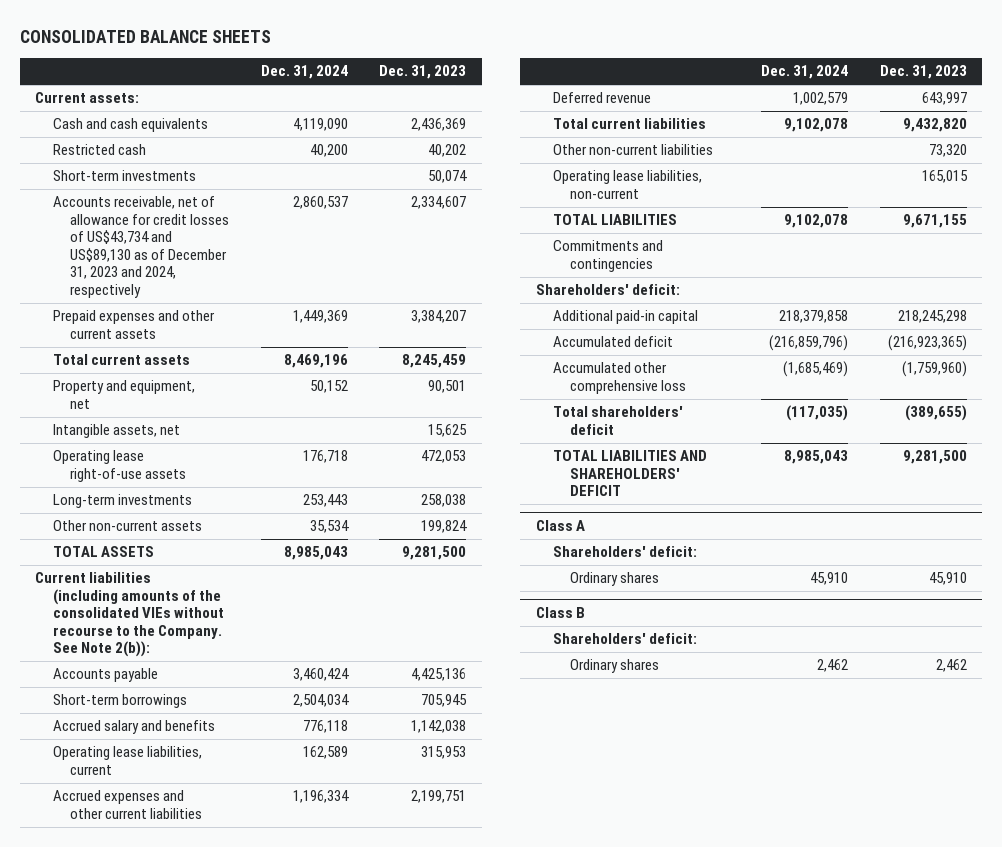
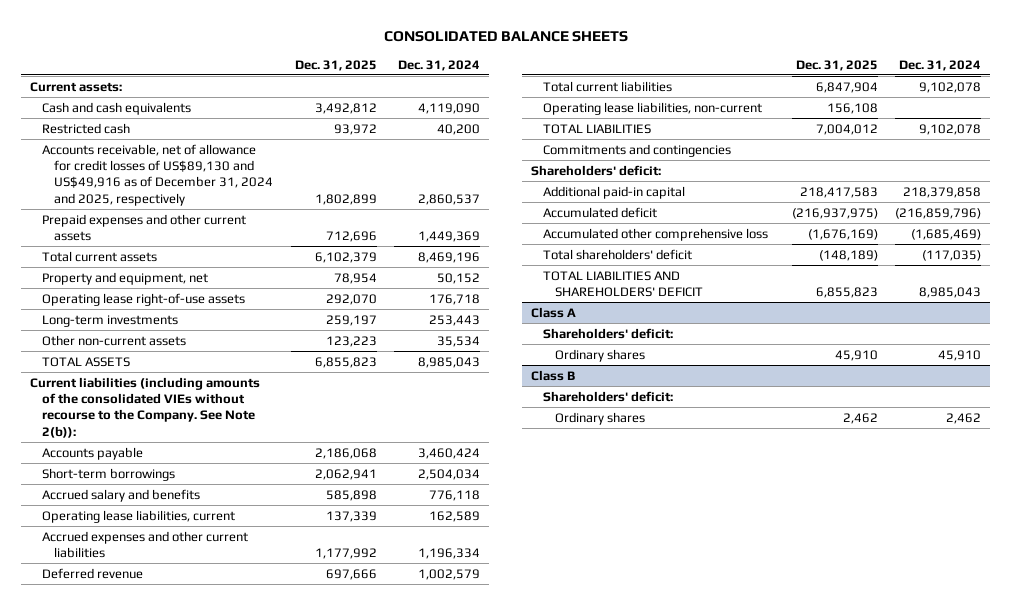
- | Dec. 31, 2024 | Dec. 31, 2023
+ | Dec. 31, 2025 | Dec. 31, 2024
- Short-term investments | | 50,074
- Accounts receivable, net of allowance for credit losses of US$43,734 and US$89,130 as of December 31, 2023 and 2024, respectively | 2,860,537 | 2,334,607
+ Accounts receivable, net of allowance for credit losses of US$89,130 and US$49,916 as of December 31, 2024 and 2025, respectively | 1,802,899 | 2,860,537
- Intangible assets, net | | 15,625
- Other non-current liabilities | | 73,320

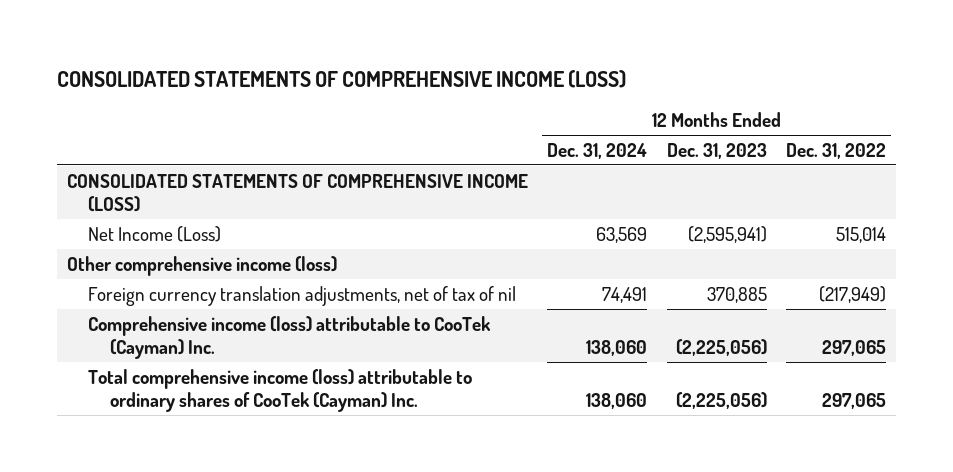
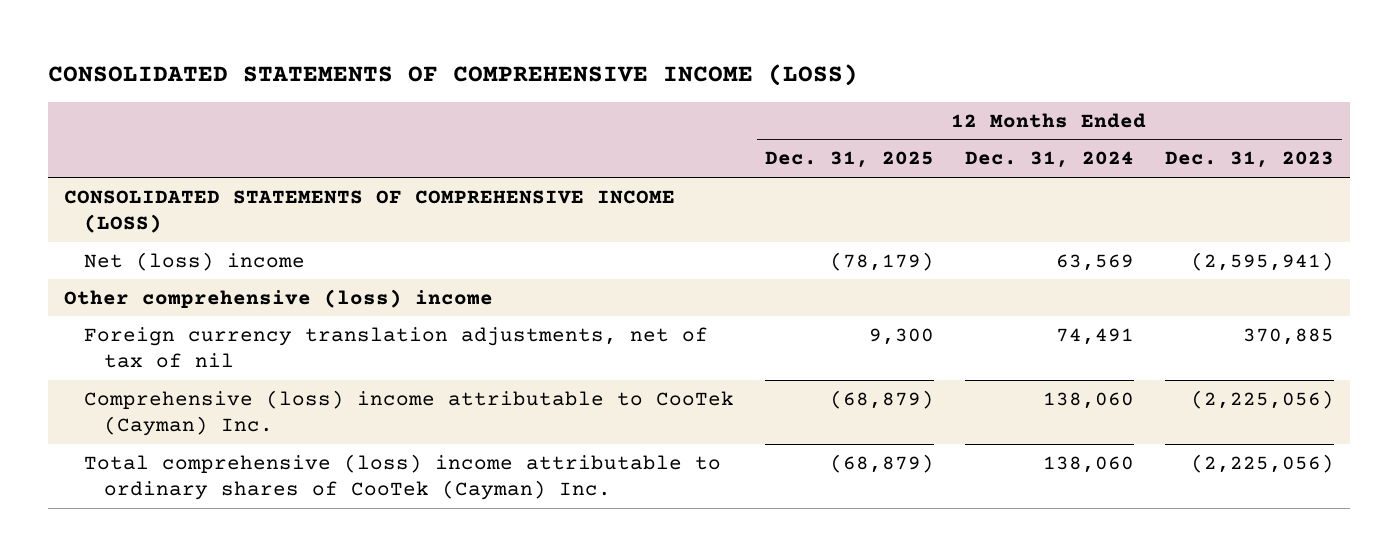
- | 12 Months Ended Dec. 31, 2024 | 12 Months Ended Dec. 31, 2023 | 12 Months Ended Dec. 31, 2022
+ | 12 Months Ended Dec. 31, 2025 | 12 Months Ended Dec. 31, 2024 | 12 Months Ended Dec. 31, 2023
- Net Income (Loss) | 63,569 | (2,595,941) | 515,014
- Other comprehensive income (loss)
+ Net (loss) income | (78,179) | 63,569 | (2,595,941)
+ Other comprehensive (loss) income
- Comprehensive income (loss) attributable to CooTek (Cayman) Inc. | 138,060 | (2,225,056) | 297,065
- Total comprehensive income (loss) attributable to ordinary shares of CooTek (Cayman) Inc. | 138,060 | (2,225,056) | 297,065
+ Comprehensive (loss) income attributable to CooTek (Cayman) Inc. | (68,879) | 138,060 | (2,225,056)
+ Total comprehensive (loss) income attributable to ordinary shares of CooTek (Cayman) Inc. | (68,879) | 138,060 | (2,225,056)

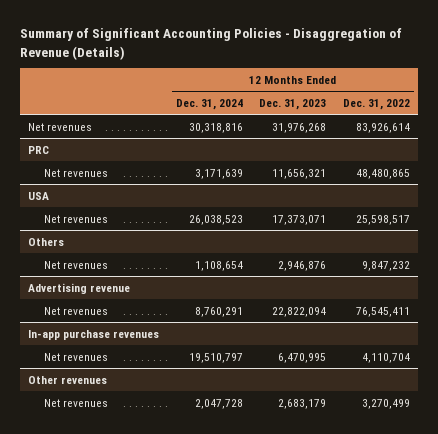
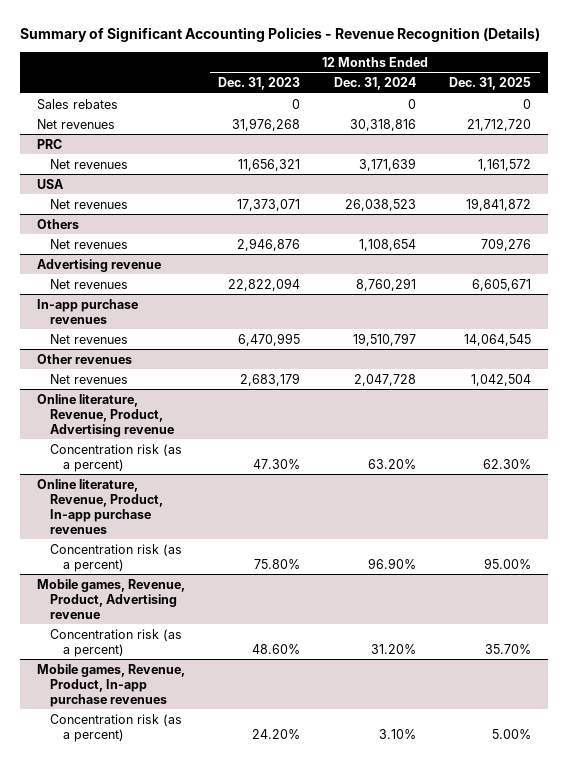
- Summary of Significant Accounting Policies - Disaggregation of Revenue (Details)
+ Summary of Significant Accounting Policies - Revenue Recognition (Details)
- | 12 Months Ended Dec. 31, 2024 | 12 Months Ended Dec. 31, 2023 | 12 Months Ended Dec. 31, 2022
+ | 12 Months Ended Dec. 31, 2023 | 12 Months Ended Dec. 31, 2024 | 12 Months Ended Dec. 31, 2025
+ Sales rebates | 0 | 0 | 0
+ Online literature, Revenue, Product, Advertising revenue
+ Concentration risk (as a percent) | 47.30% | 63.20% | 62.30%
+ Online literature, Revenue, Product, In-app purchase revenues
+ Concentration risk (as a percent) | 75.80% | 96.90% | 95.00%
+ Mobile games, Revenue, Product, Advertising revenue
+ Concentration risk (as a percent) | 48.60% | 31.20% | 35.70%
+ Mobile games, Revenue, Product, In-app purchase revenues
+ Concentration risk (as a percent) | 24.20% | 3.10% | 5.00%

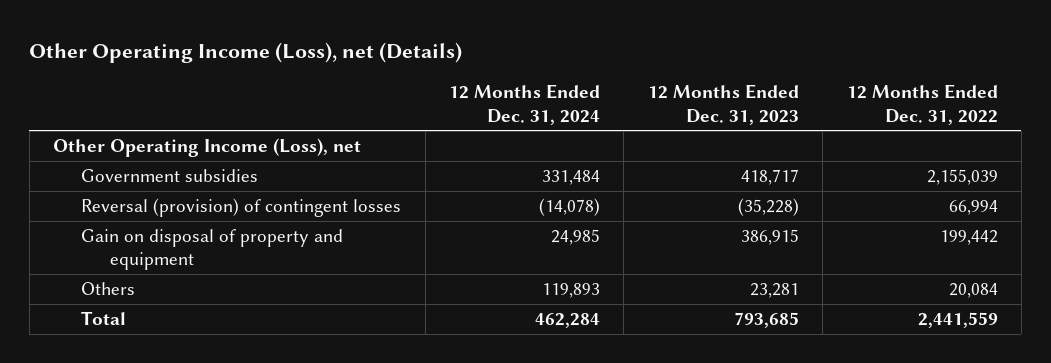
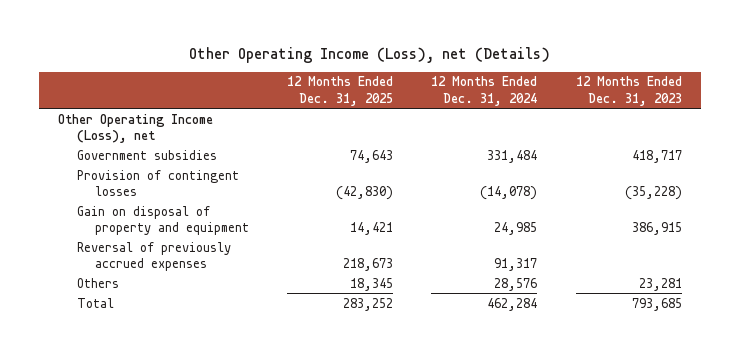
- | 12 Months Ended Dec. 31, 2024 | 12 Months Ended Dec. 31, 2023 | 12 Months Ended Dec. 31, 2022
+ | 12 Months Ended Dec. 31, 2025 | 12 Months Ended Dec. 31, 2024 | 12 Months Ended Dec. 31, 2023
- Reversal (provision) of contingent losses | (14,078) | (35,228) | 66,994
+ Provision of contingent losses | (42,830) | (14,078) | (35,228)
- Others | 119,893 | 23,281 | 20,084
+ Reversal of previously accrued expenses | 218,673 | 91,317 |
+ Others | 18,345 | 28,576 | 23,281

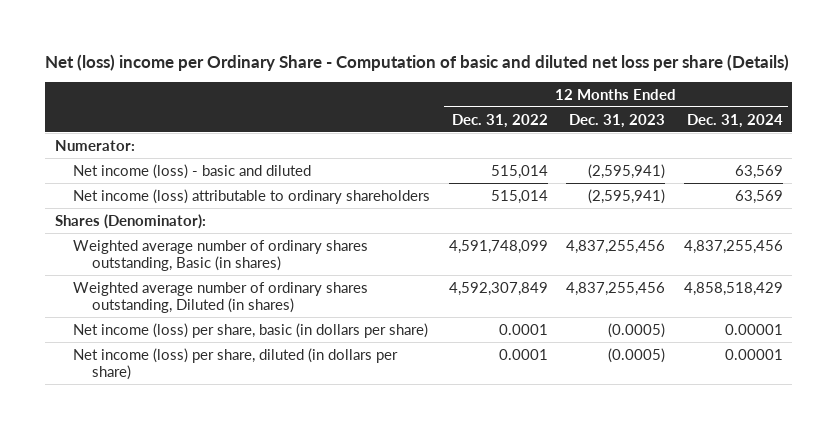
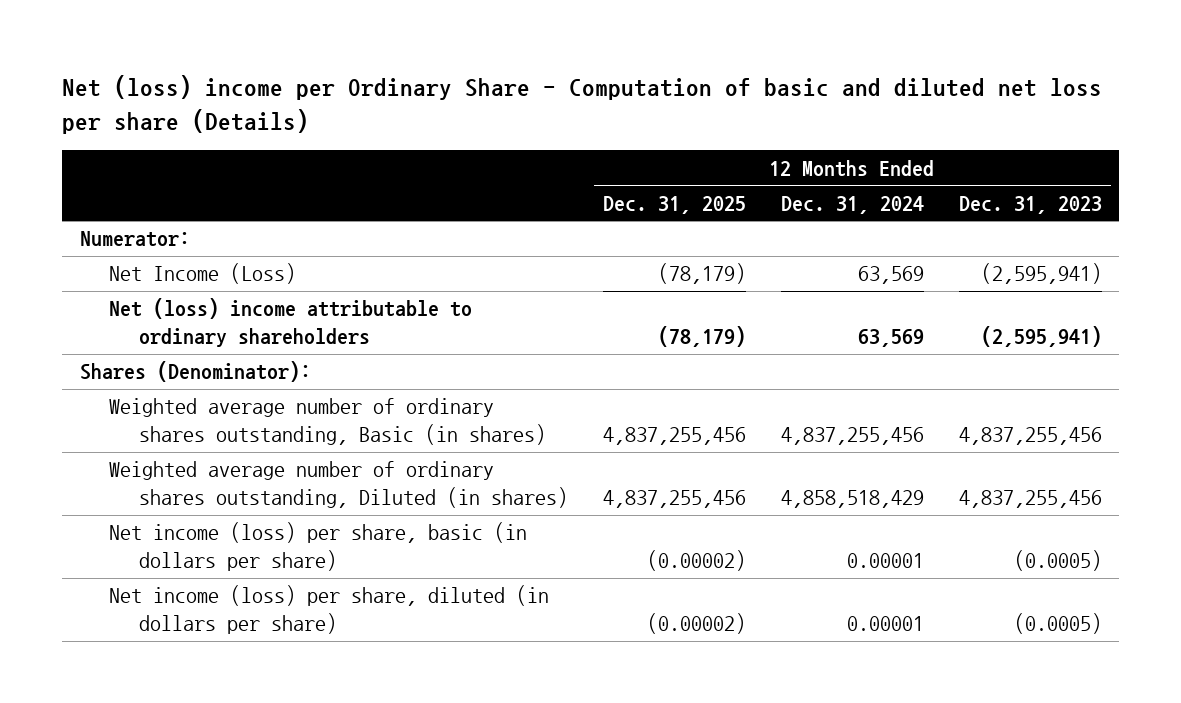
- | 12 Months Ended Dec. 31, 2022 | 12 Months Ended Dec. 31, 2023 | 12 Months Ended Dec. 31, 2024
+ | 12 Months Ended Dec. 31, 2025 | 12 Months Ended Dec. 31, 2024 | 12 Months Ended Dec. 31, 2023
- Net income (loss) - basic and diluted | 515,014 | (2,595,941) | 63,569
- Net income (loss) attributable to ordinary shareholders | 515,014 | (2,595,941) | 63,569
+ Net Income (Loss) | (78,179) | 63,569 | (2,595,941)
+ Net (loss) income attributable to ordinary shareholders | (78,179) | 63,569 | (2,595,941)

